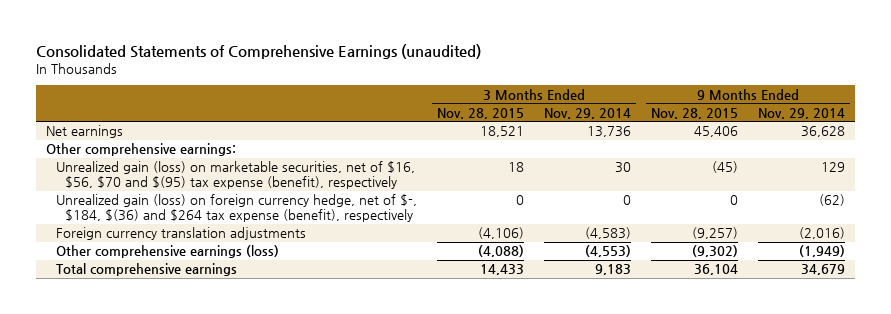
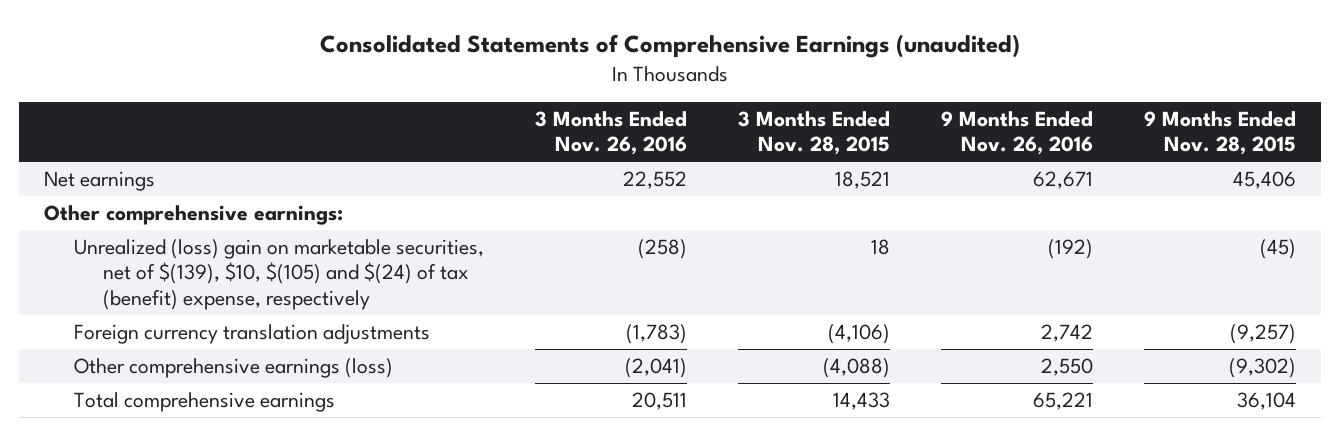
- | 3 Months Ended Nov. 28, 2015 | 3 Months Ended Nov. 29, 2014 | 9 Months Ended Nov. 28, 2015 | 9 Months Ended Nov. 29, 2014
+ | 3 Months Ended Nov. 26, 2016 | 3 Months Ended Nov. 28, 2015 | 9 Months Ended Nov. 26, 2016 | 9 Months Ended Nov. 28, 2015
- Unrealized gain (loss) on marketable securities, net of $16, $56, $70 and $(95) tax expense (benefit), respectively | 18 | 30 | (45) | 129
- Unrealized gain (loss) on foreign currency hedge, net of $-, $184, $(36) and $264 tax expense (benefit), respectively | 0 | 0 | 0 | (62)
+ Unrealized (loss) gain on marketable securities, net of $(139), $10, $(105) and $(24) of tax (benefit) expense, respectively | (258) | 18 | (192) | (45)

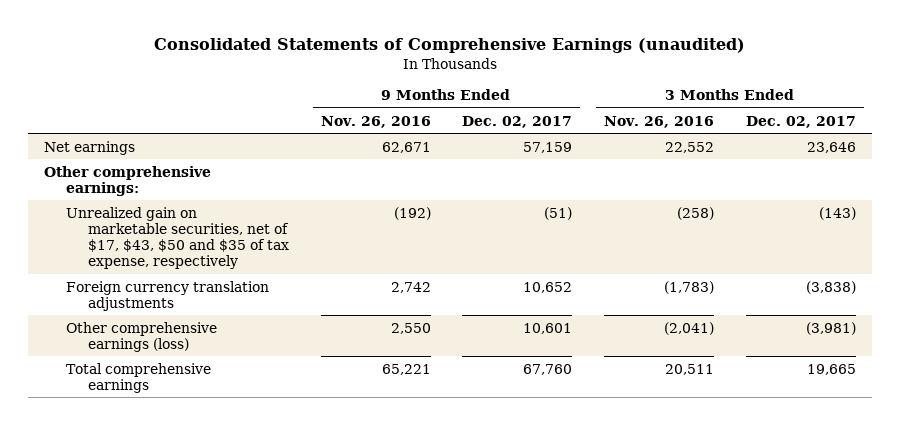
- | 3 Months Ended Nov. 26, 2016 | 3 Months Ended Nov. 28, 2015 | 9 Months Ended Nov. 26, 2016 | 9 Months Ended Nov. 28, 2015
+ | 9 Months Ended Nov. 26, 2016 | 9 Months Ended Dec. 02, 2017 | 3 Months Ended Nov. 26, 2016 | 3 Months Ended Dec. 02, 2017
- Unrealized (loss) gain on marketable securities, net of $(139), $10, $(105) and $(24) of tax (benefit) expense, respectively | (258) | 18 | (192) | (45)
+ Unrealized gain on marketable securities, net of $17, $43, $50 and $35 of tax expense, respectively | (192) | (51) | (258) | (143)

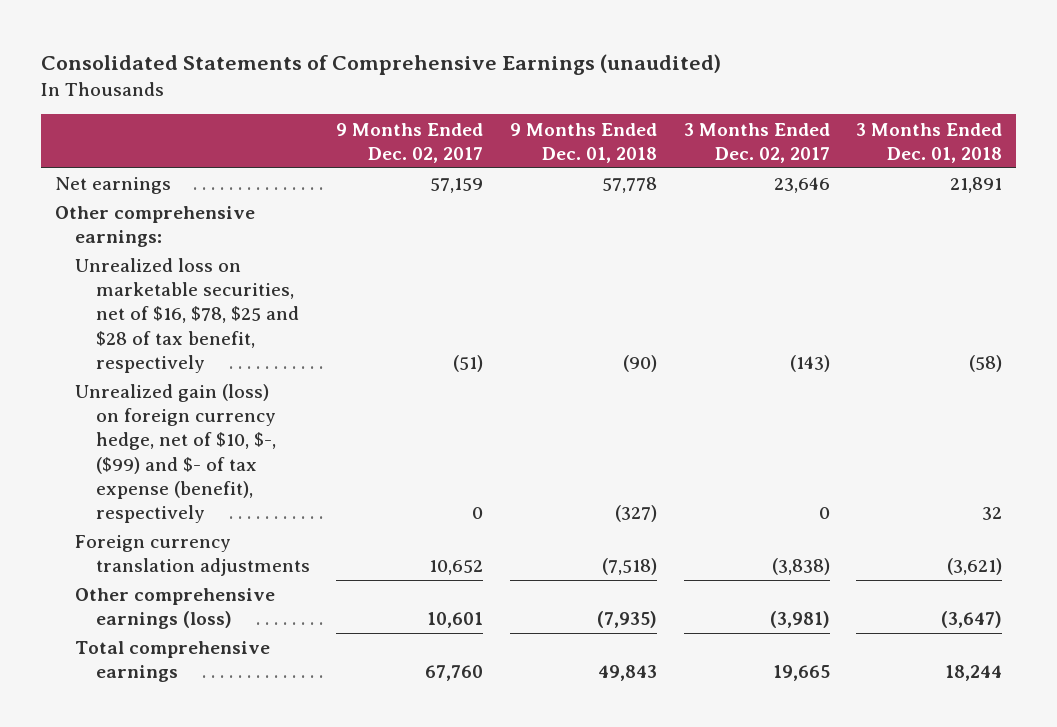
- | 9 Months Ended Nov. 26, 2016 | 9 Months Ended Dec. 02, 2017 | 3 Months Ended Nov. 26, 2016 | 3 Months Ended Dec. 02, 2017
+ | 9 Months Ended Dec. 02, 2017 | 9 Months Ended Dec. 01, 2018 | 3 Months Ended Dec. 02, 2017 | 3 Months Ended Dec. 01, 2018
- Unrealized gain on marketable securities, net of $17, $43, $50 and $35 of tax expense, respectively | (192) | (51) | (258) | (143)
+ Unrealized loss on marketable securities, net of $16, $78, $25 and $28 of tax benefit, respectively | (51) | (90) | (143) | (58)
+ Unrealized gain (loss) on foreign currency hedge, net of $10, $-, ($99) and $- of tax expense (benefit), respectively | 0 | (327) | 0 | 32

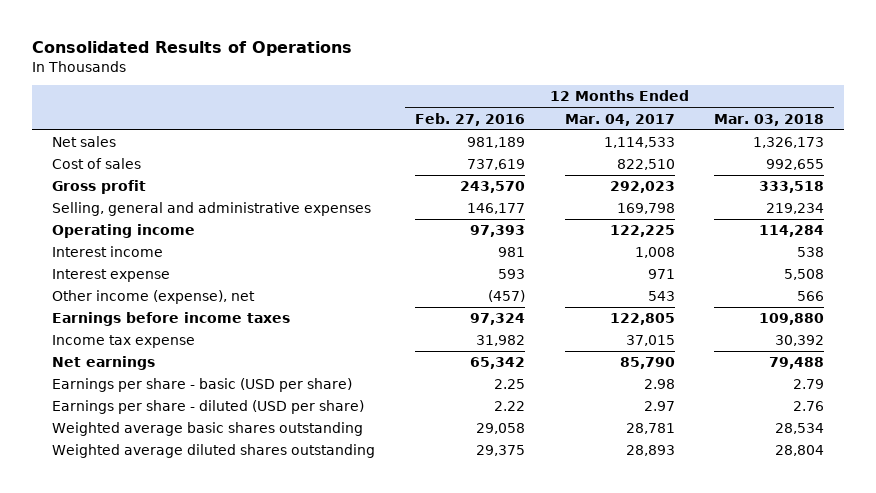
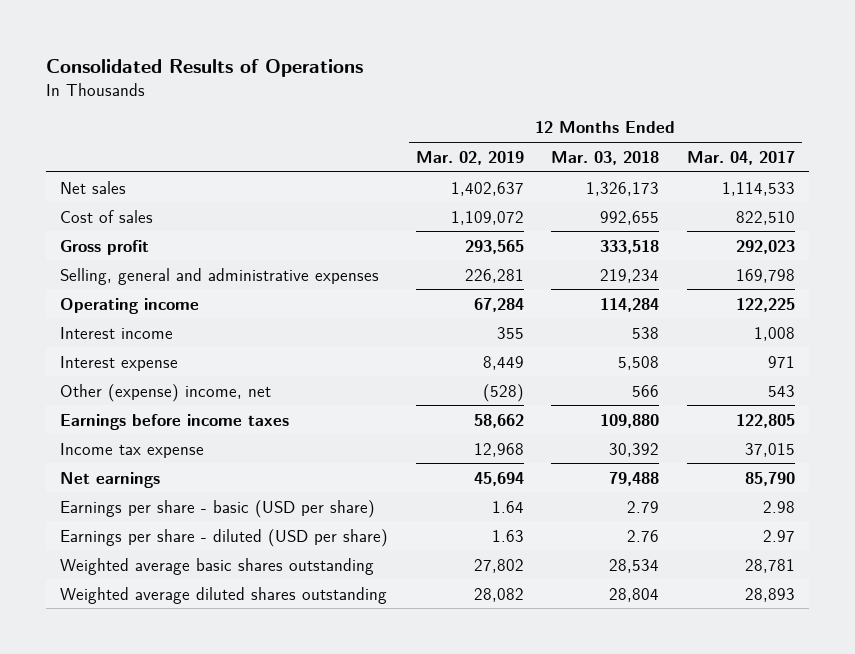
- | 12 Months Ended Feb. 27, 2016 | 12 Months Ended Mar. 04, 2017 | 12 Months Ended Mar. 03, 2018
+ | 12 Months Ended Mar. 02, 2019 | 12 Months Ended Mar. 03, 2018 | 12 Months Ended Mar. 04, 2017
- Other income (expense), net | (457) | 543 | 566
+ Other (expense) income, net | (528) | 566 | 543

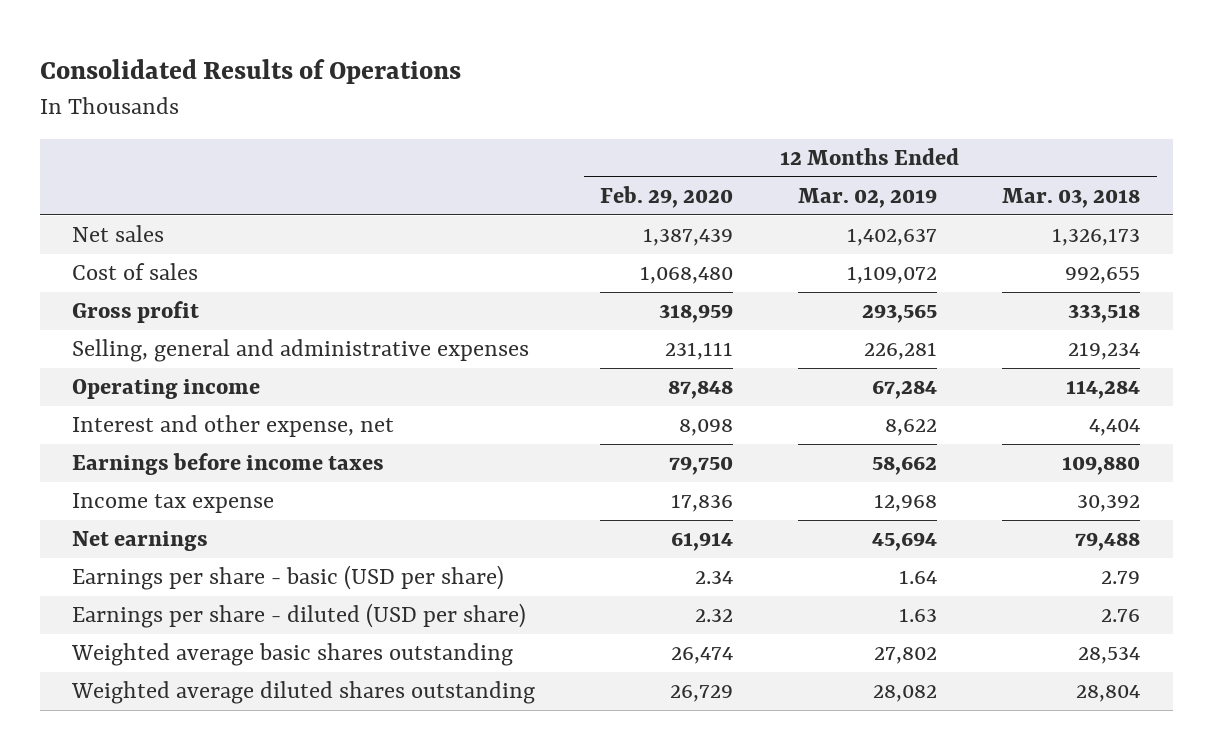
- | 12 Months Ended Mar. 02, 2019 | 12 Months Ended Mar. 03, 2018 | 12 Months Ended Mar. 04, 2017
+ | 12 Months Ended Feb. 29, 2020 | 12 Months Ended Mar. 02, 2019 | 12 Months Ended Mar. 03, 2018
- Interest income | 355 | 538 | 1,008
- Interest expense | 8,449 | 5,508 | 971
- Other (expense) income, net | (528) | 566 | 543
+ Interest and other expense, net | 8,098 | 8,622 | 4,404

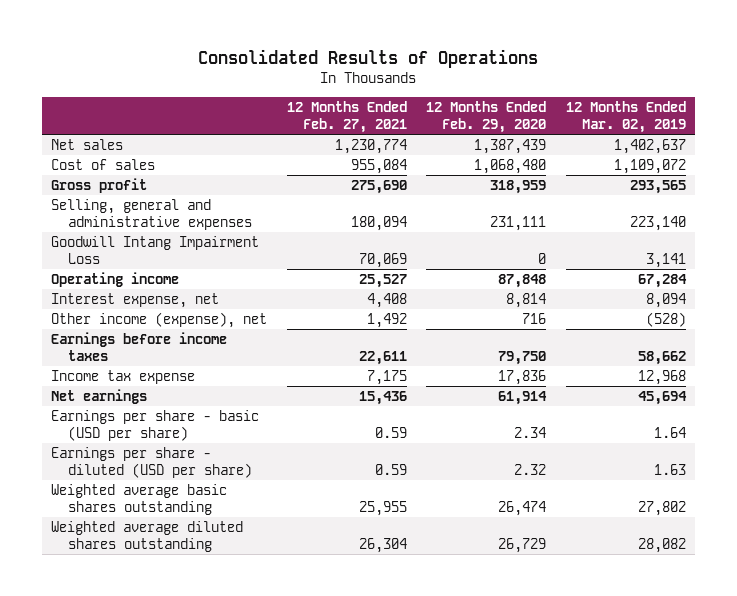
- | 12 Months Ended Feb. 29, 2020 | 12 Months Ended Mar. 02, 2019 | 12 Months Ended Mar. 03, 2018
+ | 12 Months Ended Feb. 27, 2021 | 12 Months Ended Feb. 29, 2020 | 12 Months Ended Mar. 02, 2019
- Selling, general and administrative expenses | 231,111 | 226,281 | 219,234
+ Selling, general and administrative expenses | 180,094 | 231,111 | 223,140
+ Goodwill Intang Impairment Loss | 70,069 | 0 | 3,141
- Interest and other expense, net | 8,098 | 8,622 | 4,404
+ Interest expense, net | 4,408 | 8,814 | 8,094
+ Other income (expense), net | 1,492 | 716 | (528)

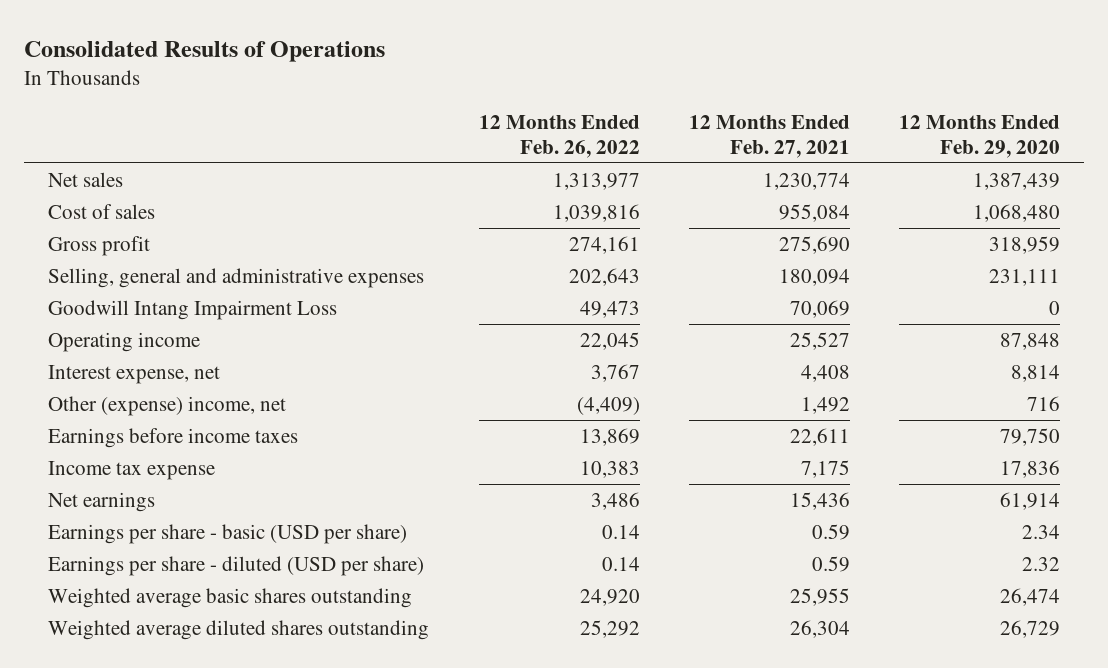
- | 12 Months Ended Feb. 27, 2021 | 12 Months Ended Feb. 29, 2020 | 12 Months Ended Mar. 02, 2019
+ | 12 Months Ended Feb. 26, 2022 | 12 Months Ended Feb. 27, 2021 | 12 Months Ended Feb. 29, 2020
- Other income (expense), net | 1,492 | 716 | (528)
+ Other (expense) income, net | (4,409) | 1,492 | 716

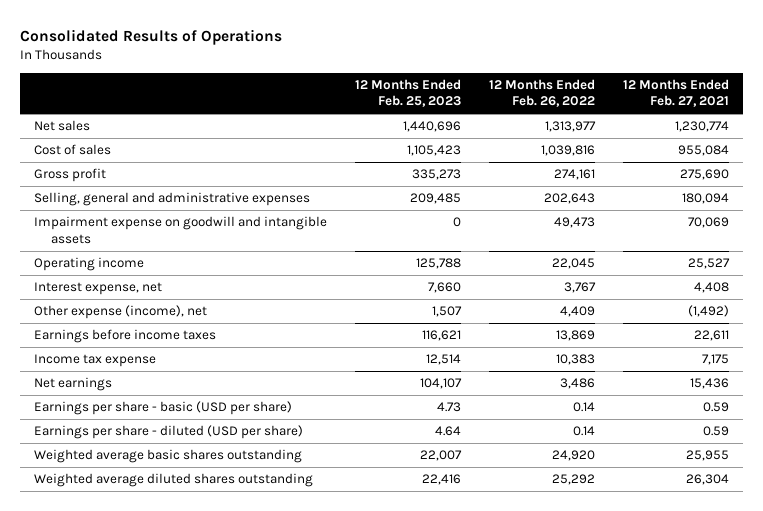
- | 12 Months Ended Feb. 26, 2022 | 12 Months Ended Feb. 27, 2021 | 12 Months Ended Feb. 29, 2020
+ | 12 Months Ended Feb. 25, 2023 | 12 Months Ended Feb. 26, 2022 | 12 Months Ended Feb. 27, 2021
- Goodwill Intang Impairment Loss | 49,473 | 70,069 | 0
+ Impairment expense on goodwill and intangible assets | 0 | 49,473 | 70,069
- Other (expense) income, net | (4,409) | 1,492 | 716
+ Other expense (income), net | 1,507 | 4,409 | (1,492)

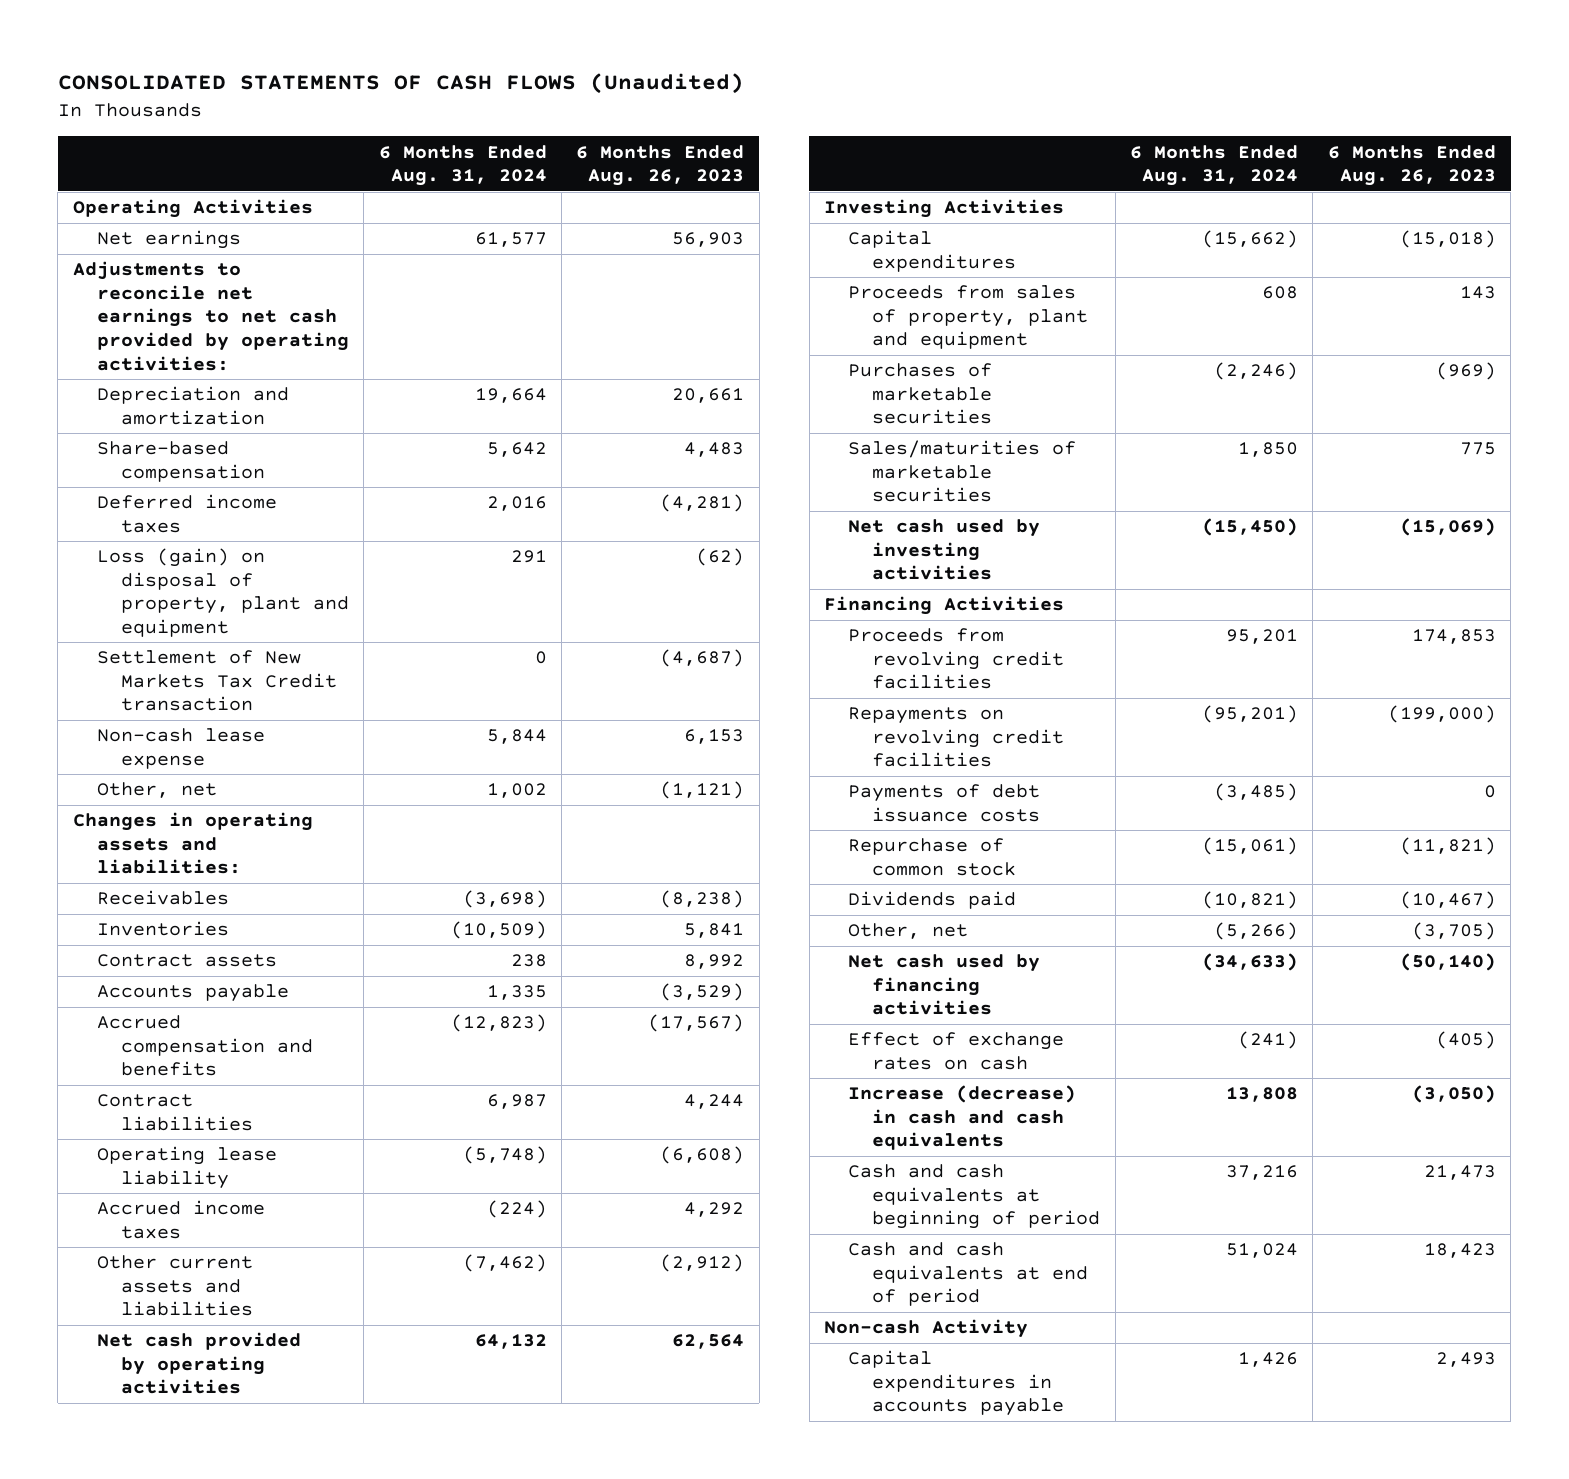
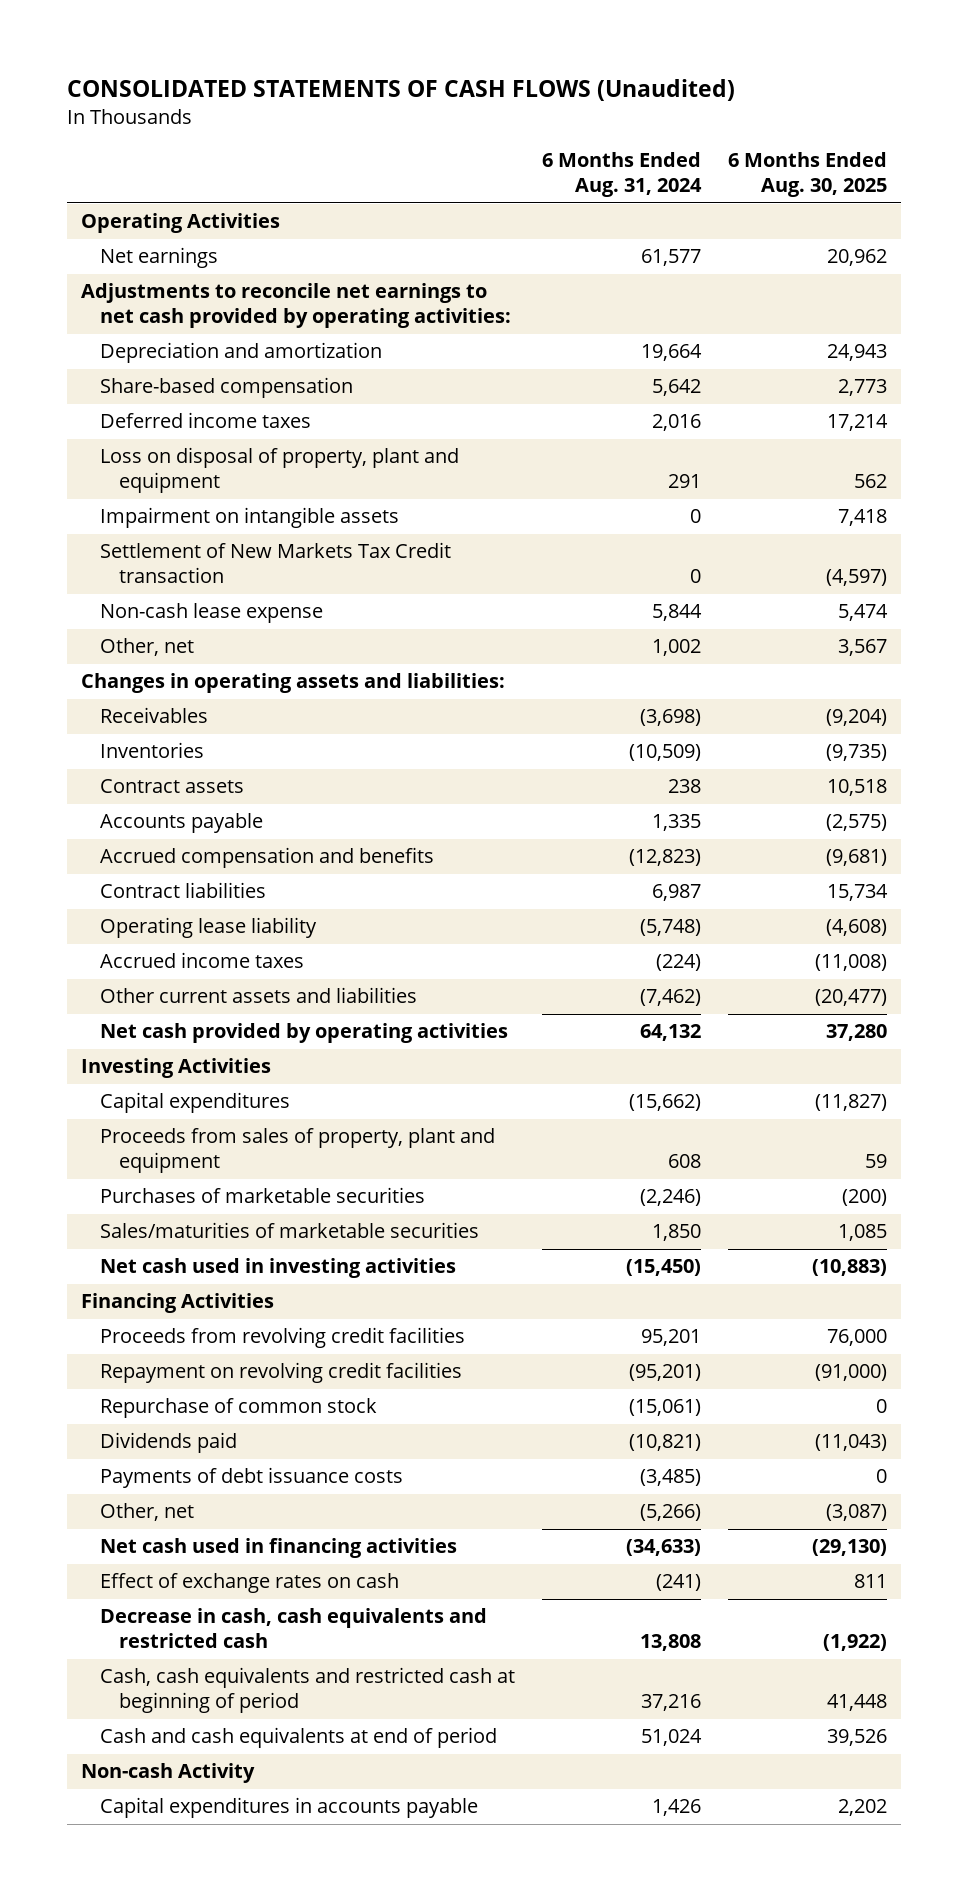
- | 6 Months Ended Aug. 31, 2024 | 6 Months Ended Aug. 26, 2023
+ | 6 Months Ended Aug. 31, 2024 | 6 Months Ended Aug. 30, 2025
- Loss (gain) on disposal of property, plant and equipment | 291 | (62)
+ Loss on disposal of property, plant and equipment | 291 | 562
+ Impairment on intangible assets | 0 | 7,418
- Net cash used by investing activities | (15,450) | (15,069)
+ Net cash used in investing activities | (15,450) | (10,883)
- Repayments on revolving credit facilities | (95,201) | (199,000)
+ Repayment on revolving credit facilities | (95,201) | (91,000)
moved down: Payments of debt issuance costs | (3,485) | 0
- Net cash used by financing activities | (34,633) | (50,140)
+ Net cash used in financing activities | (34,633) | (29,130)
- Increase (decrease) in cash and cash equivalents | 13,808 | (3,050)
- Cash and cash equivalents at beginning of period | 37,216 | 21,473
+ Decrease in cash, cash equivalents and restricted cash | 13,808 | (1,922)
+ Cash, cash equivalents and restricted cash at beginning of period | 37,216 | 41,448

